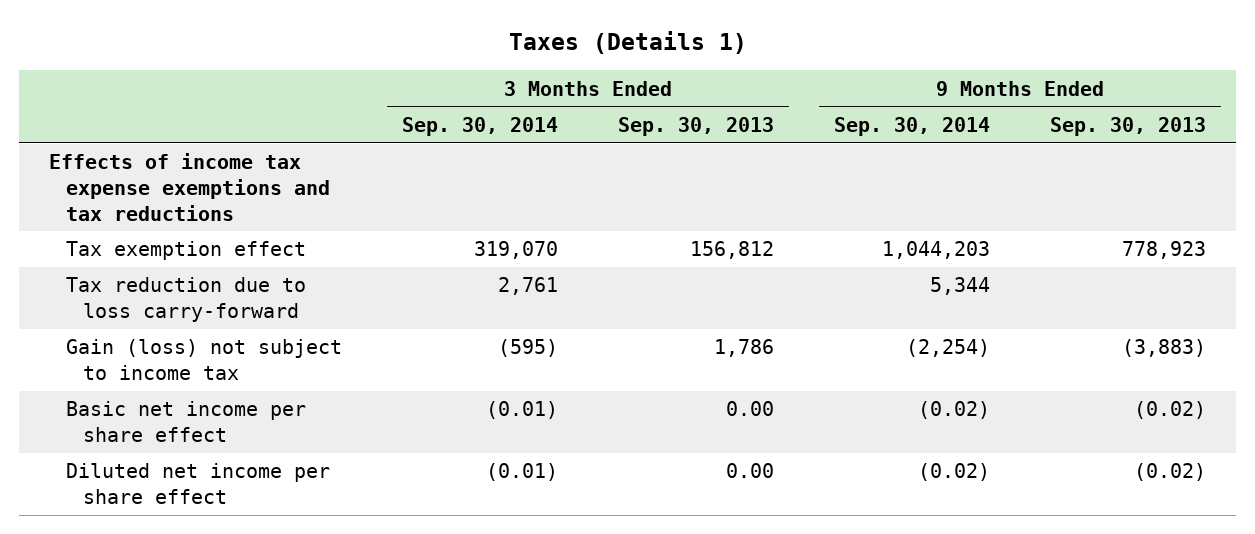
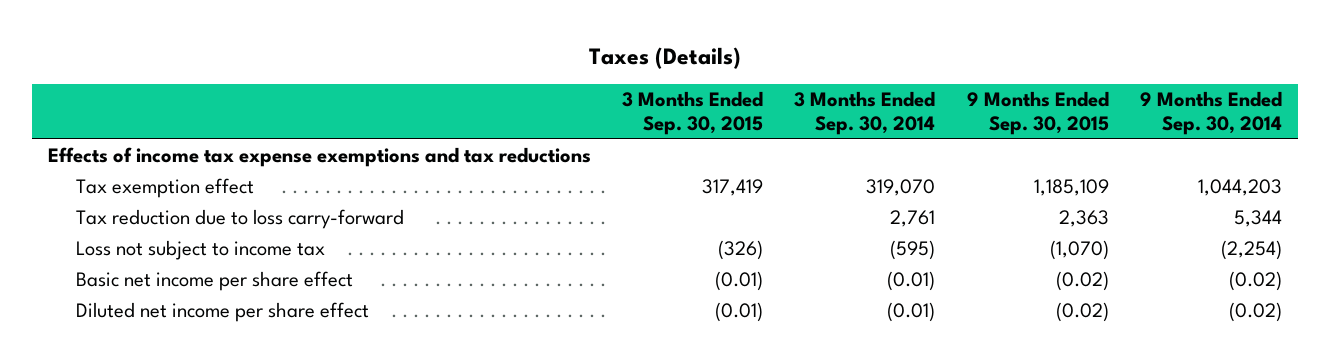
- Taxes (Details 1)
+ Taxes (Details)
- | 3 Months Ended Sep. 30, 2014 | 3 Months Ended Sep. 30, 2013 | 9 Months Ended Sep. 30, 2014 | 9 Months Ended Sep. 30, 2013
+ | 3 Months Ended Sep. 30, 2015 | 3 Months Ended Sep. 30, 2014 | 9 Months Ended Sep. 30, 2015 | 9 Months Ended Sep. 30, 2014
- Gain (loss) not subject to income tax | (595) | 1,786 | (2,254) | (3,883)
+ Loss not subject to income tax | (326) | (595) | (1,070) | (2,254)

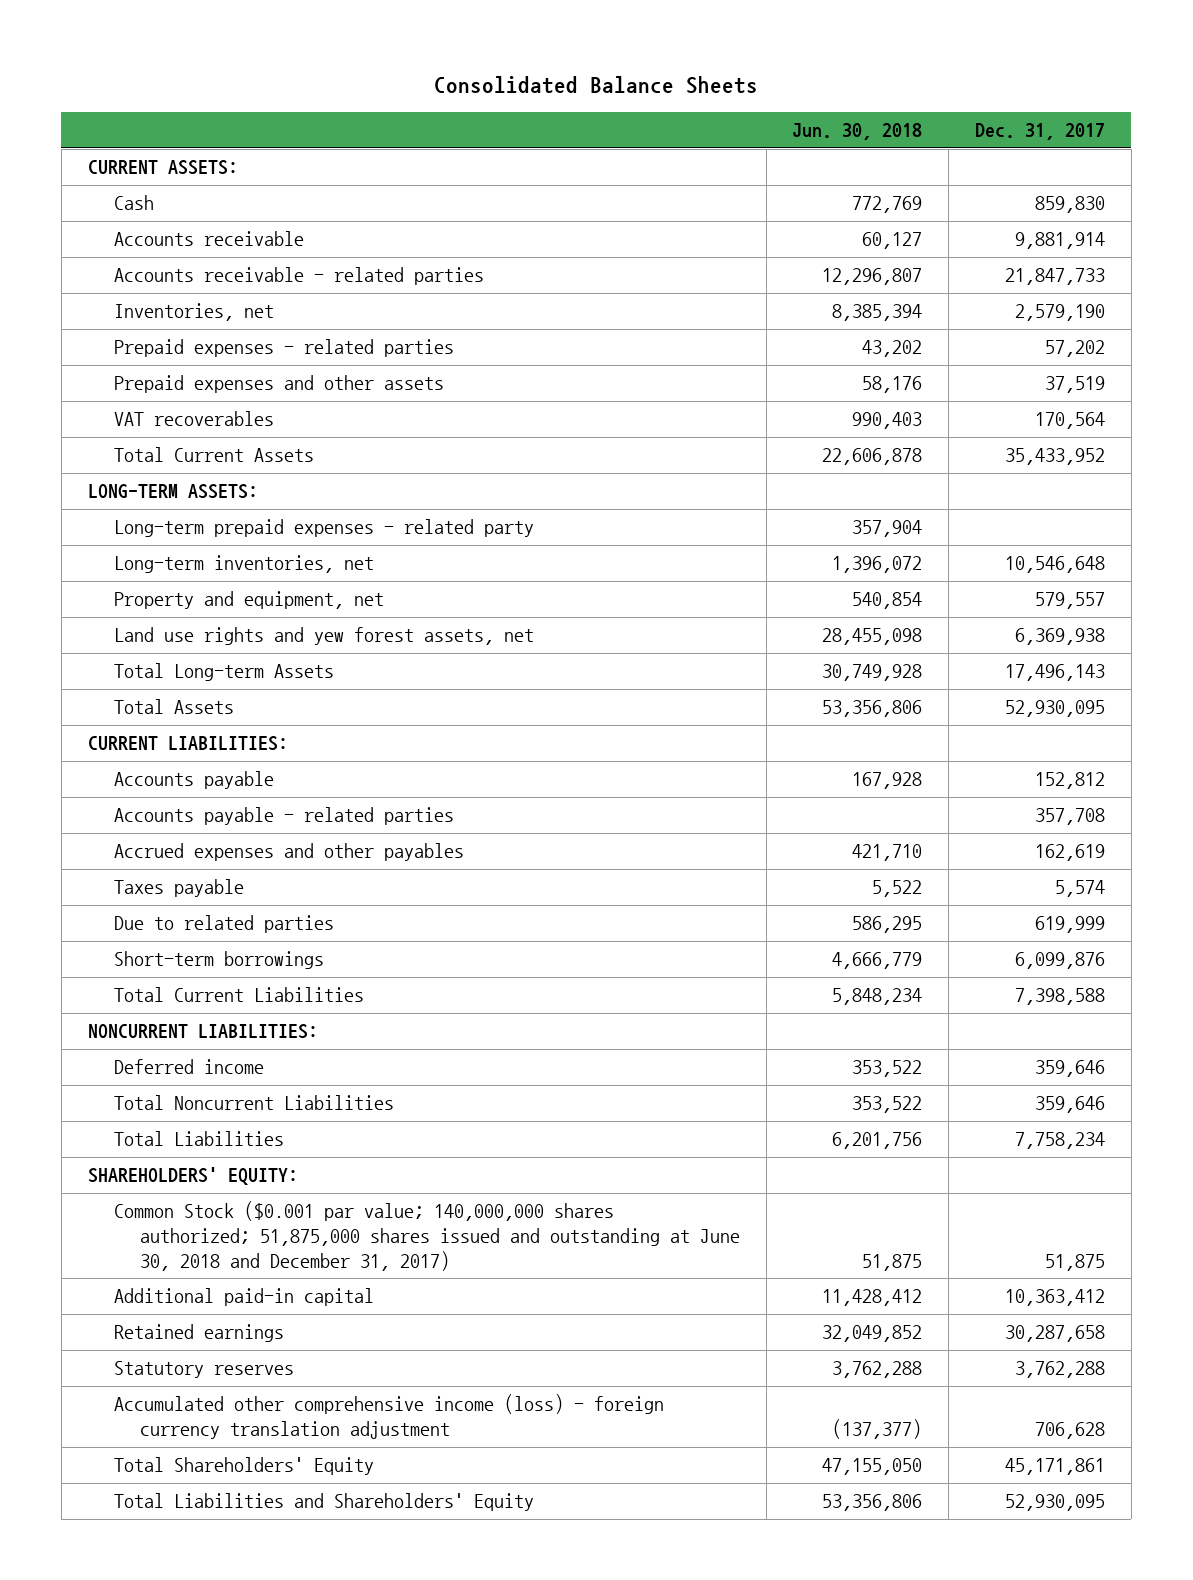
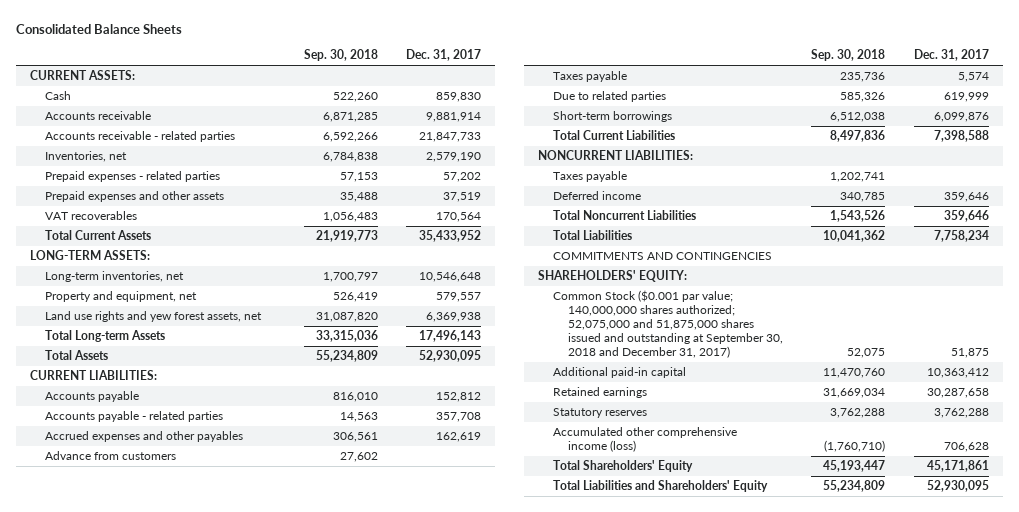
- | Jun. 30, 2018 | Dec. 31, 2017
+ | Sep. 30, 2018 | Dec. 31, 2017
- Long-term prepaid expenses - related party | 357,904 |
+ Advance from customers | 27,602 |
+ Taxes payable | 1,202,741 |
+ COMMITMENTS AND CONTINGENCIES
- Common Stock ($0.001 par value; 140,000,000 shares authorized; 51,875,000 shares issued and outstanding at June 30, 2018 and December 31, 2017) | 51,875 | 51,875
+ Common Stock ($0.001 par value; 140,000,000 shares authorized; 52,075,000 and 51,875,000 shares issued and outstanding at September 30, 2018 and December 31, 2017) | 52,075 | 51,875
- Accumulated other comprehensive income (loss) - foreign currency translation adjustment | (137,377) | 706,628
+ Accumulated other comprehensive income (loss) | (1,760,710) | 706,628

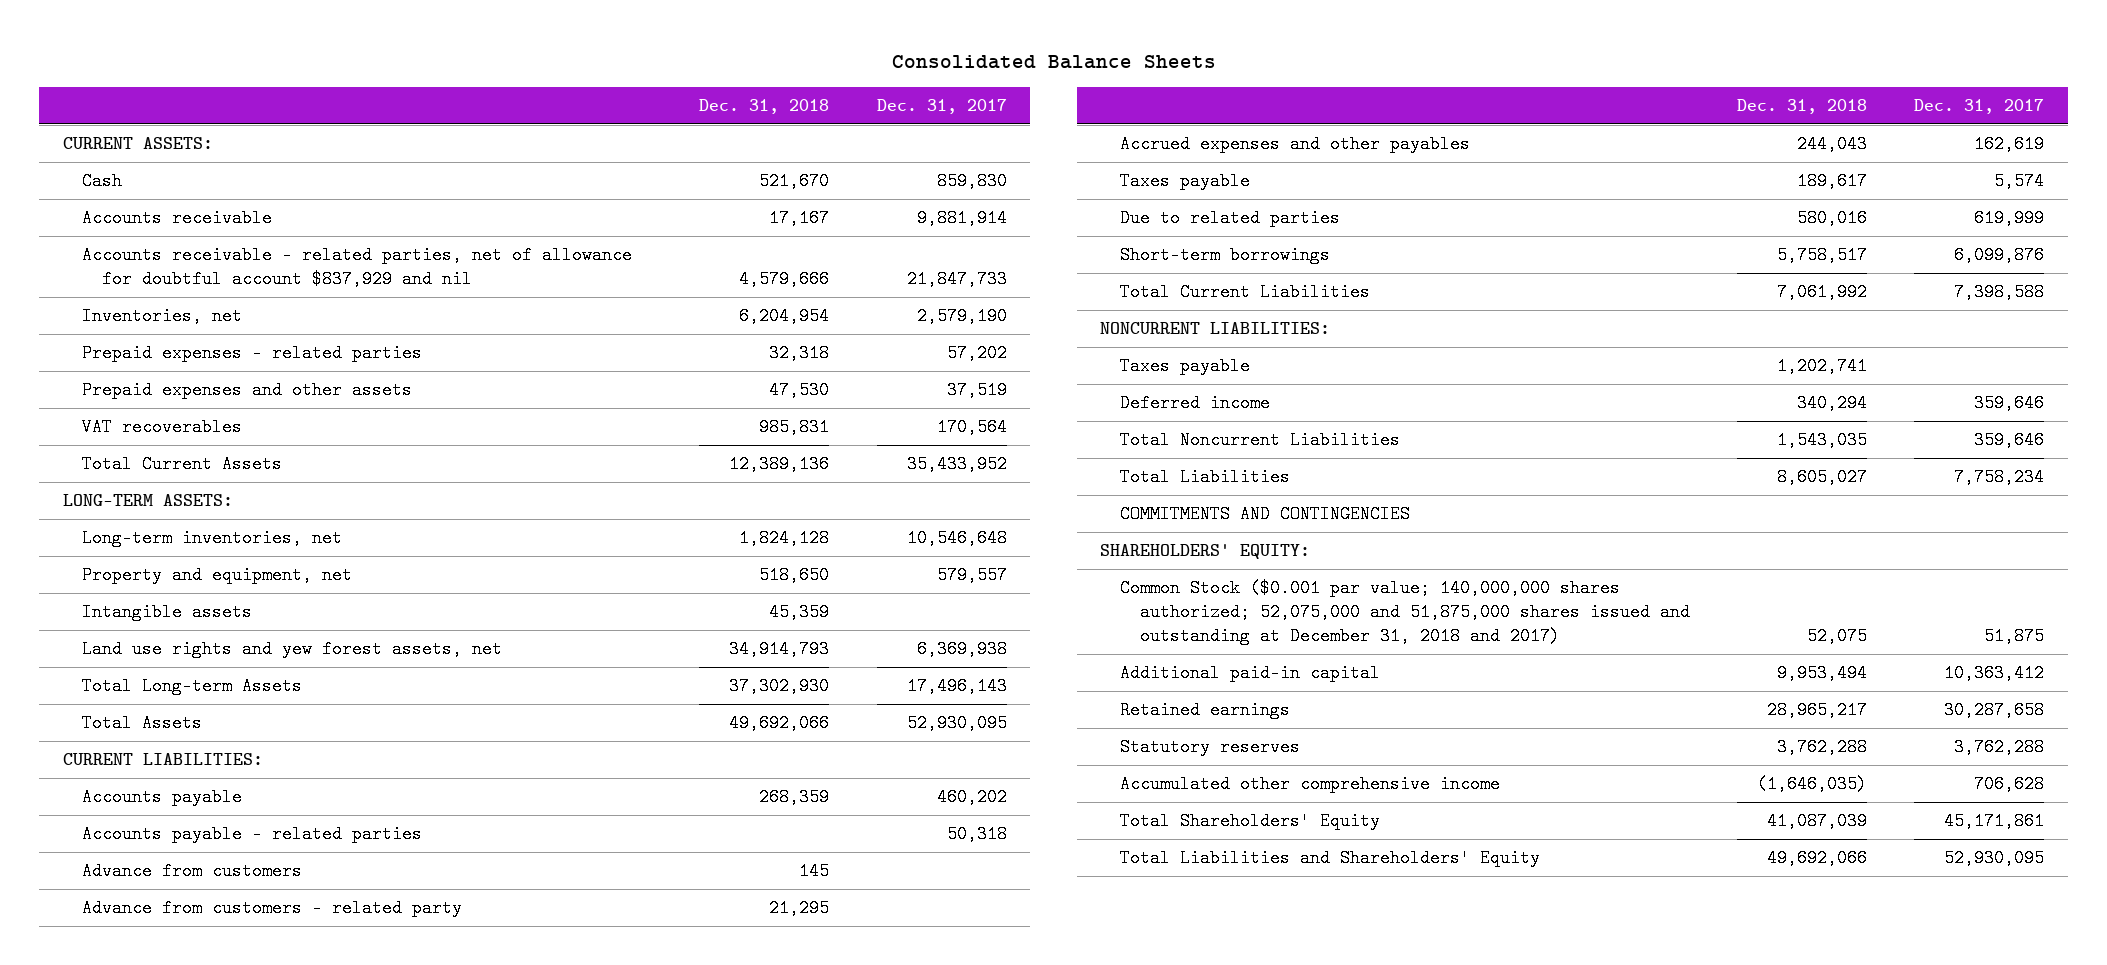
- | Sep. 30, 2018 | Dec. 31, 2017
+ | Dec. 31, 2018 | Dec. 31, 2017
- Accounts receivable - related parties | 6,592,266 | 21,847,733
+ Accounts receivable - related parties, net of allowance for doubtful account $837,929 and nil | 4,579,666 | 21,847,733
+ Intangible assets | 45,359 |
- Accounts payable | 816,010 | 152,812
- Accounts payable - related parties | 14,563 | 357,708
+ Accounts payable | 268,359 | 460,202
+ Accounts payable - related parties | | 50,318
+ Advance from customers - related party | 21,295 |
moved down: Accrued expenses and other payables | 244,043 | 162,619
- Common Stock ($0.001 par value; 140,000,000 shares authorized; 52,075,000 and 51,875,000 shares issued and outstanding at September 30, 2018 and December 31, 2017) | 52,075 | 51,875
+ Common Stock ($0.001 par value; 140,000,000 shares authorized; 52,075,000 and 51,875,000 shares issued and outstanding at December 31, 2018 and 2017) | 52,075 | 51,875
- Accumulated other comprehensive income (loss) | (1,760,710) | 706,628
+ Accumulated other comprehensive income | (1,646,035) | 706,628

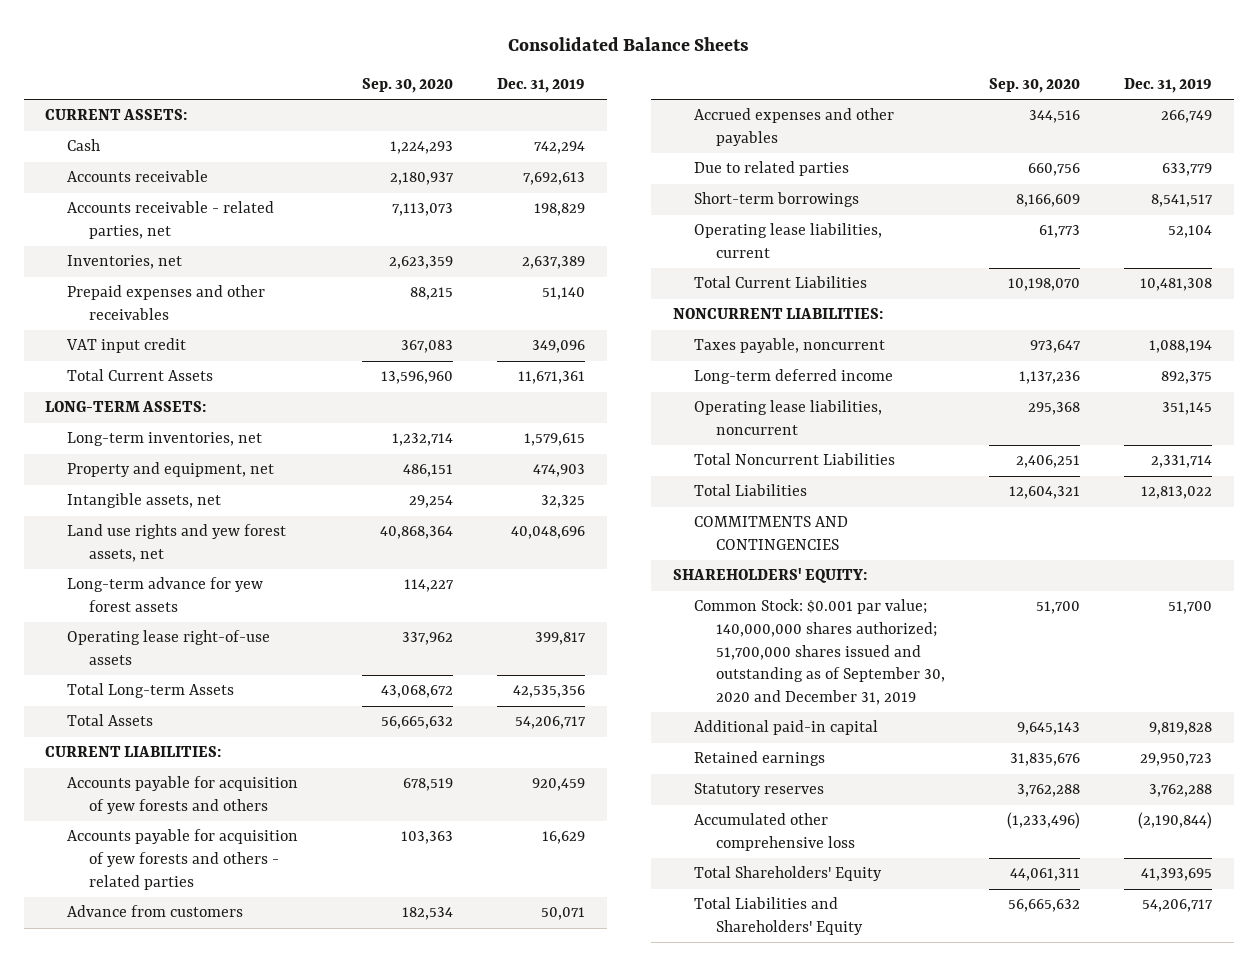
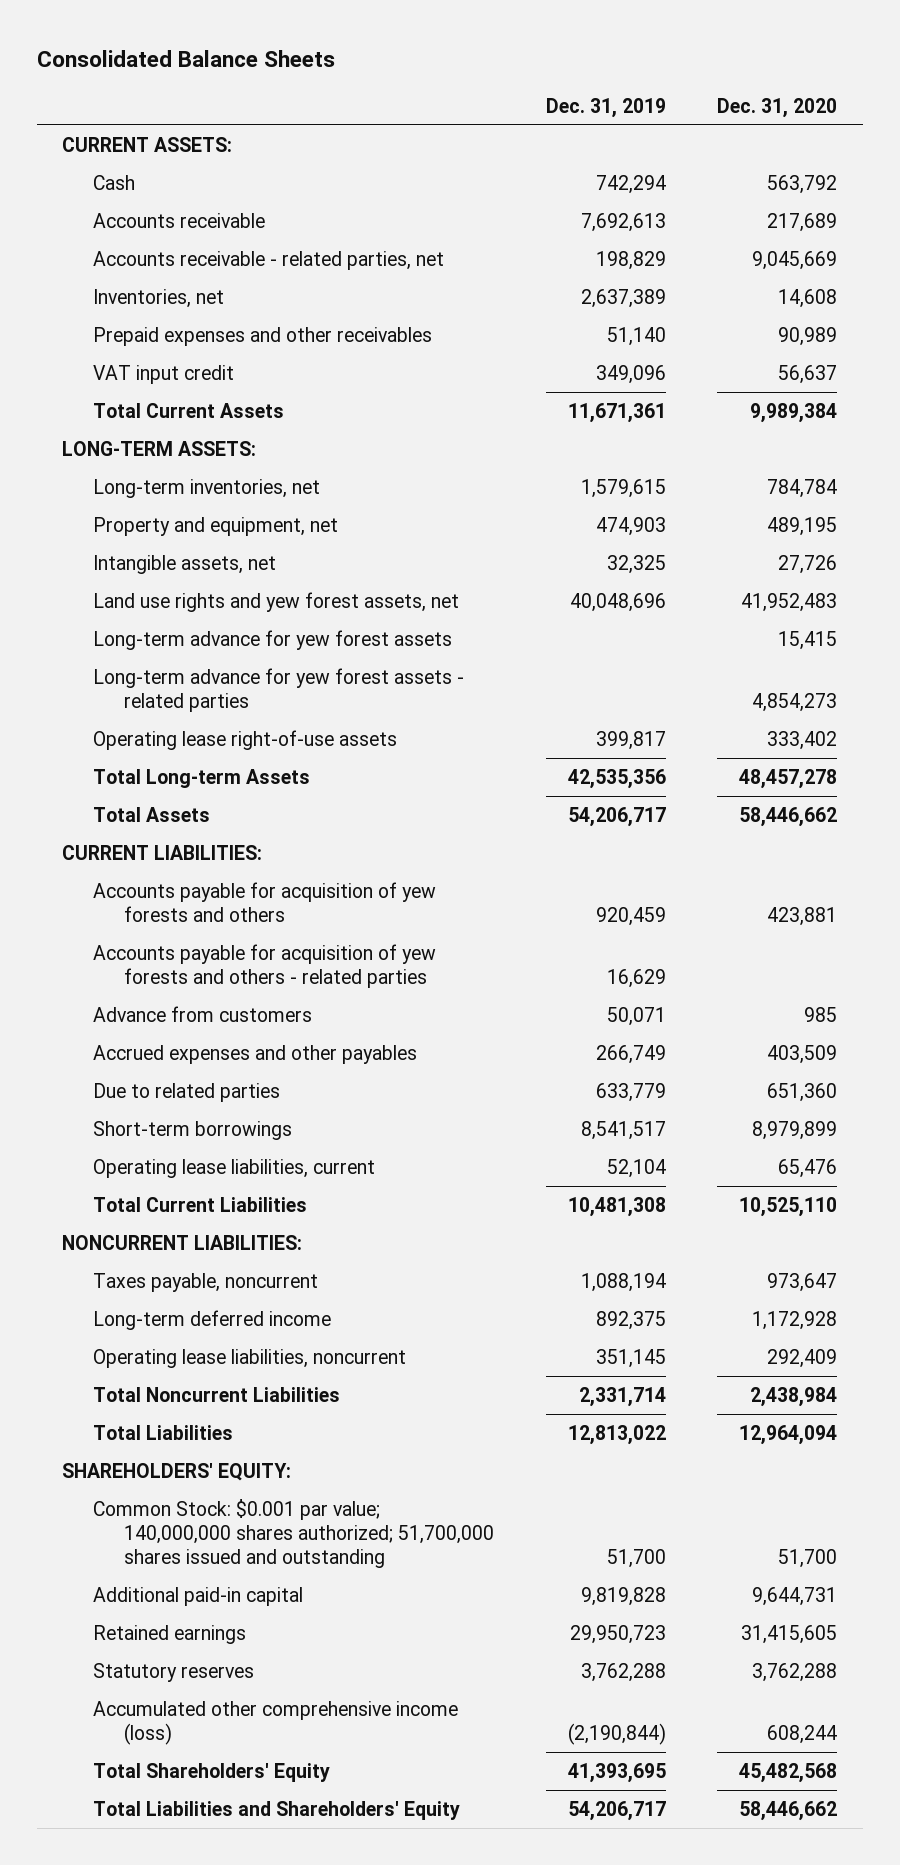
- | Sep. 30, 2020 | Dec. 31, 2019
+ | Dec. 31, 2019 | Dec. 31, 2020
+ Long-term advance for yew forest assets - related parties | | 4,854,273
- COMMITMENTS AND CONTINGENCIES
- Common Stock: $0.001 par value; 140,000,000 shares authorized; 51,700,000 shares issued and outstanding as of September 30, 2020 and December 31, 2019 | 51,700 | 51,700
+ Common Stock: $0.001 par value; 140,000,000 shares authorized; 51,700,000 shares issued and outstanding | 51,700 | 51,700
- Accumulated other comprehensive loss | (1,233,496) | (2,190,844)
+ Accumulated other comprehensive income (loss) | (2,190,844) | 608,244

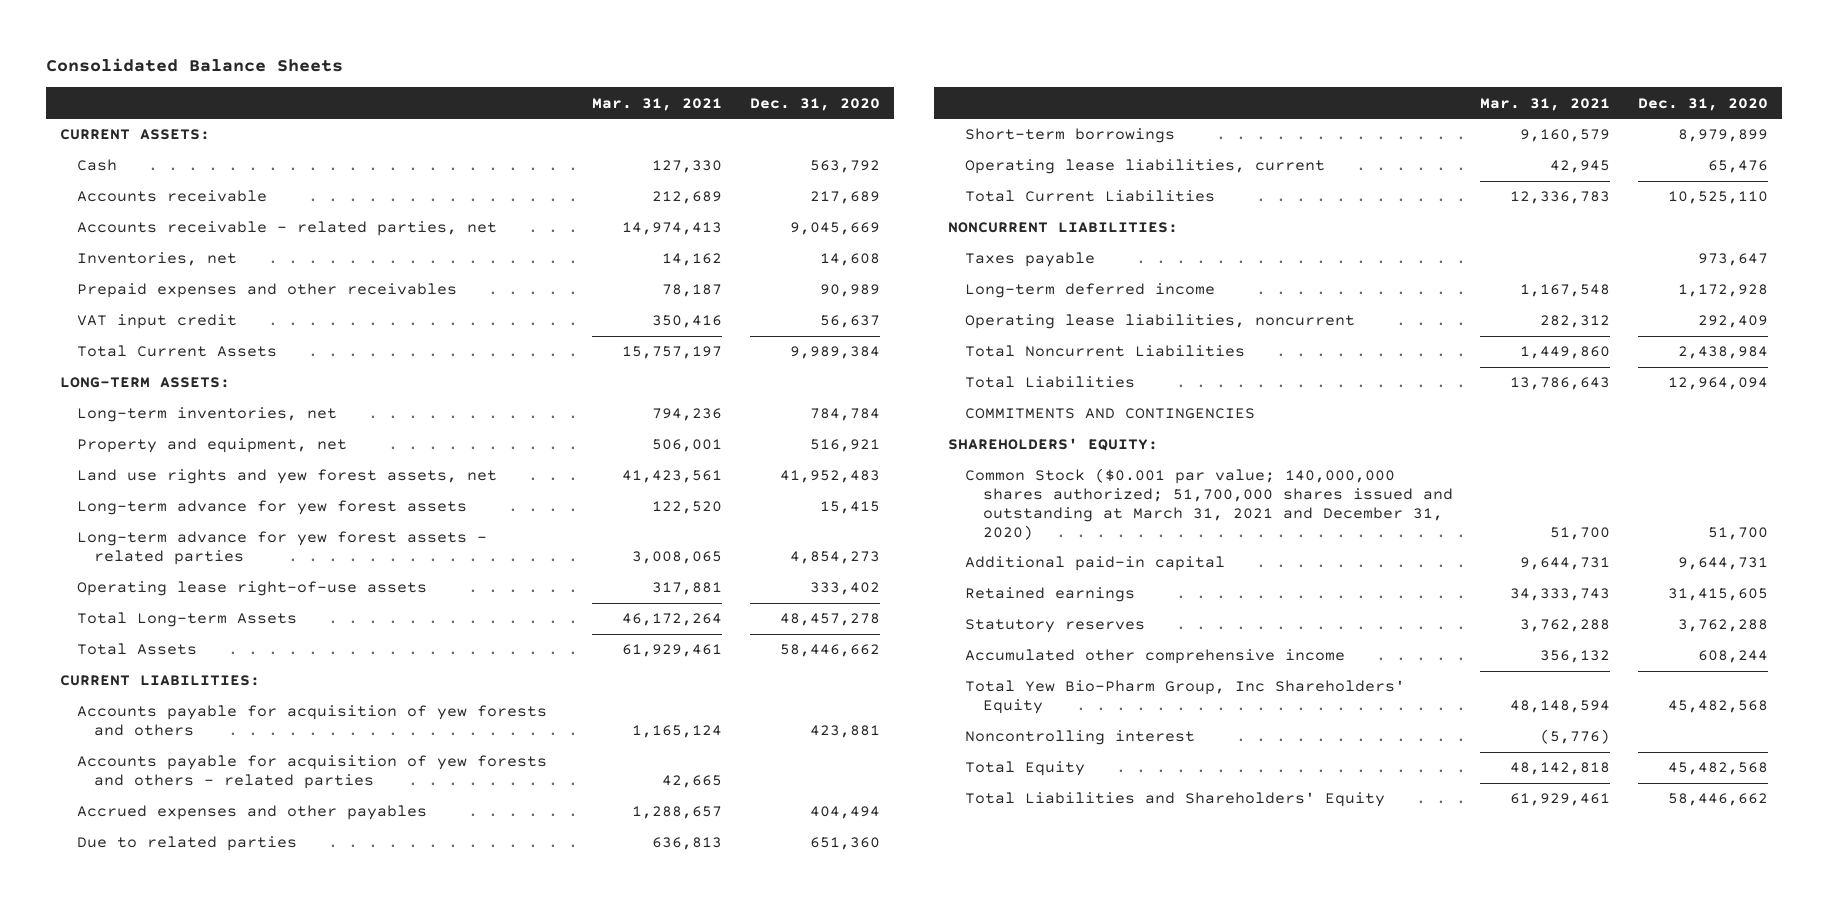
- | Dec. 31, 2019 | Dec. 31, 2020
+ | Mar. 31, 2021 | Dec. 31, 2020
- Property and equipment, net | 474,903 | 489,195
- Intangible assets, net | 32,325 | 27,726
+ Property and equipment, net | 506,001 | 516,921
- Advance from customers | 50,071 | 985
- Accrued expenses and other payables | 266,749 | 403,509
+ Accrued expenses and other payables | 1,288,657 | 404,494
- Taxes payable, noncurrent | 1,088,194 | 973,647
+ Taxes payable | | 973,647
+ COMMITMENTS AND CONTINGENCIES
- Common Stock: $0.001 par value; 140,000,000 shares authorized; 51,700,000 shares issued and outstanding | 51,700 | 51,700
+ Common Stock ($0.001 par value; 140,000,000 shares authorized; 51,700,000 shares issued and outstanding at March 31, 2021 and December 31, 2020) | 51,700 | 51,700
- Accumulated other comprehensive income (loss) | (2,190,844) | 608,244
- Total Shareholders' Equity | 41,393,695 | 45,482,568
+ Accumulated other comprehensive income | 356,132 | 608,244
+ Total Yew Bio-Pharm Group, Inc Shareholders' Equity | 48,148,594 | 45,482,568
+ Noncontrolling interest | (5,776) |
+ Total Equity | 48,142,818 | 45,482,568

